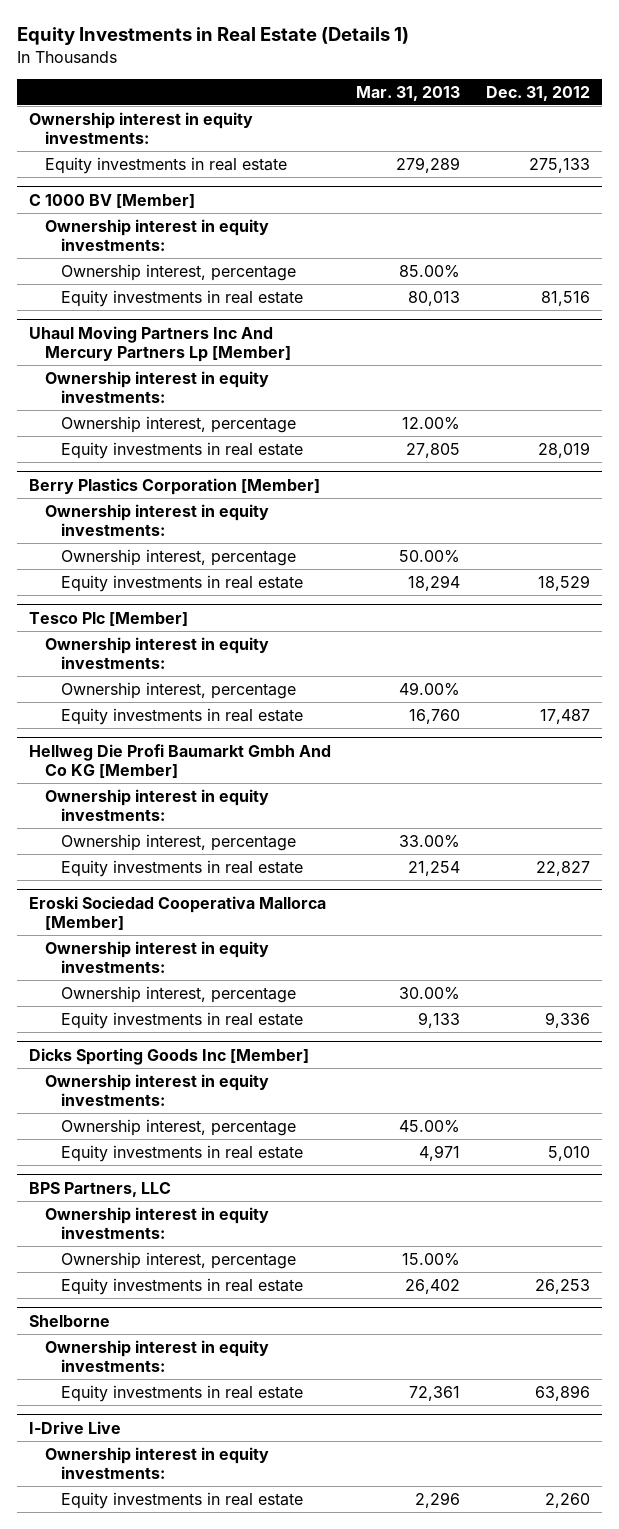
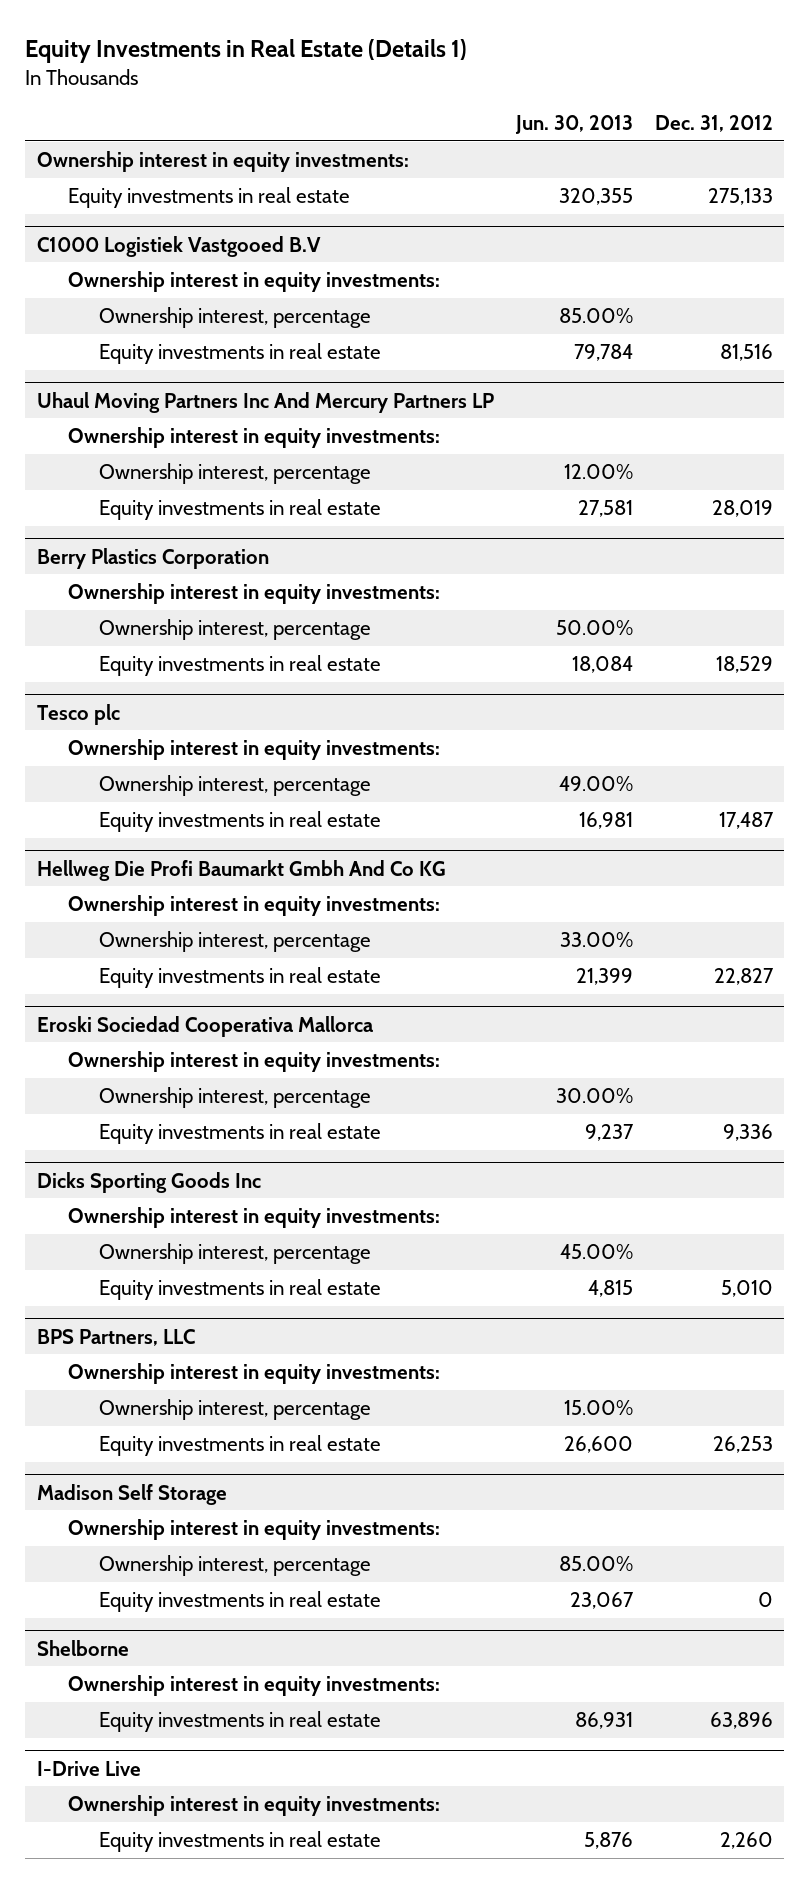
- | Mar. 31, 2013 | Dec. 31, 2012
+ | Jun. 30, 2013 | Dec. 31, 2012
- C 1000 BV [Member]
+ C1000 Logistiek Vastgooed B.V
- Uhaul Moving Partners Inc And Mercury Partners Lp [Member]
+ Uhaul Moving Partners Inc And Mercury Partners LP
- Berry Plastics Corporation [Member]
+ Berry Plastics Corporation
- Tesco Plc [Member]
+ Tesco plc
- Hellweg Die Profi Baumarkt Gmbh And Co KG [Member]
+ Hellweg Die Profi Baumarkt Gmbh And Co KG
- Eroski Sociedad Cooperativa Mallorca [Member]
+ Eroski Sociedad Cooperativa Mallorca
- Dicks Sporting Goods Inc [Member]
+ Dicks Sporting Goods Inc
+ Madison Self Storage
+ Ownership interest in equity investments:
+ Ownership interest, percentage | 85.00% |
+ Equity investments in real estate | 23,067 | 0

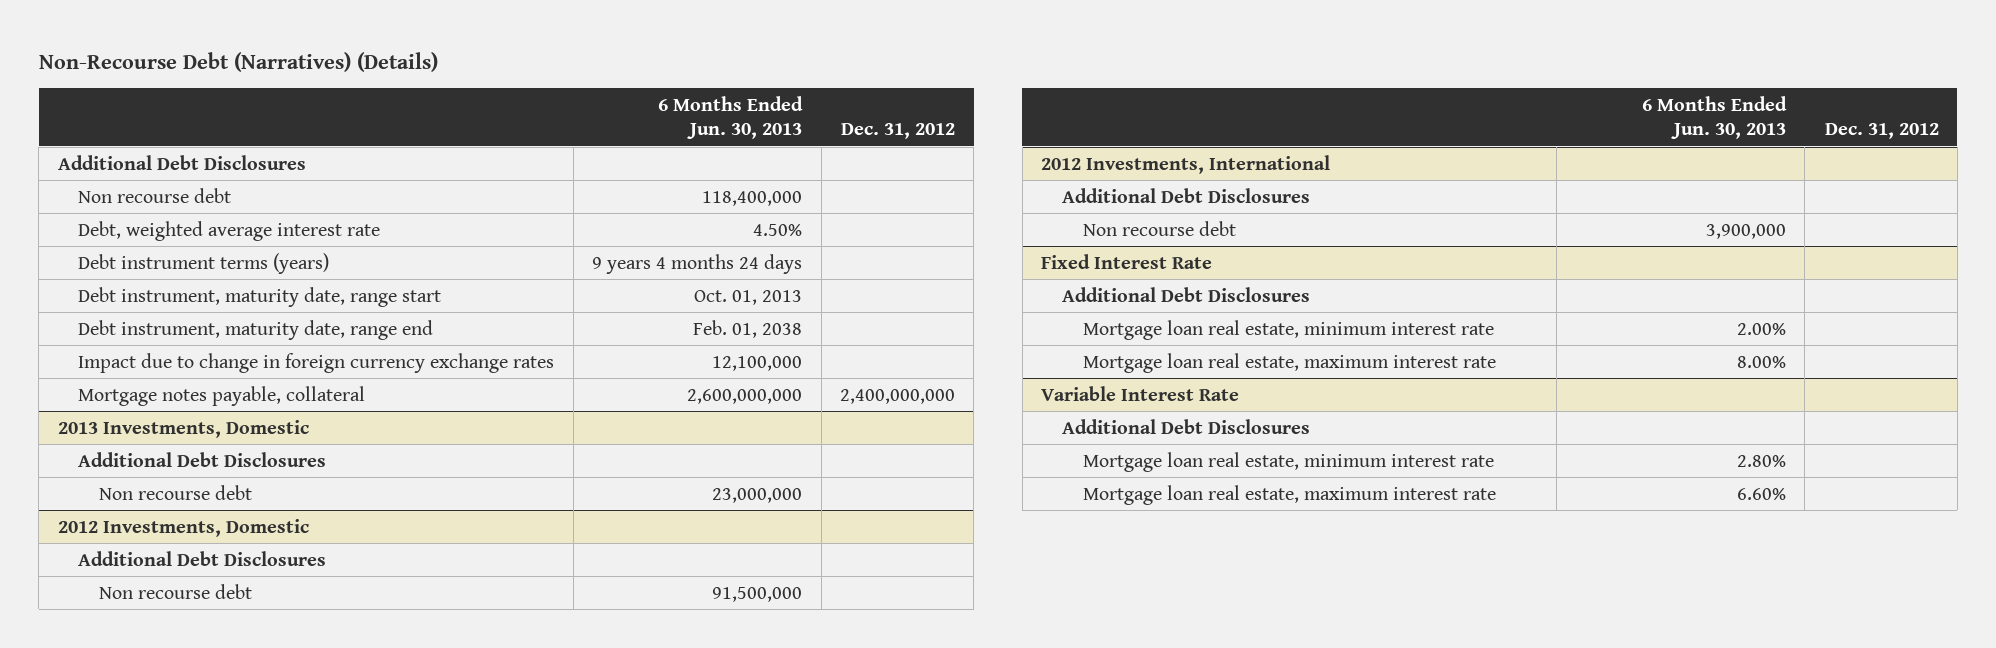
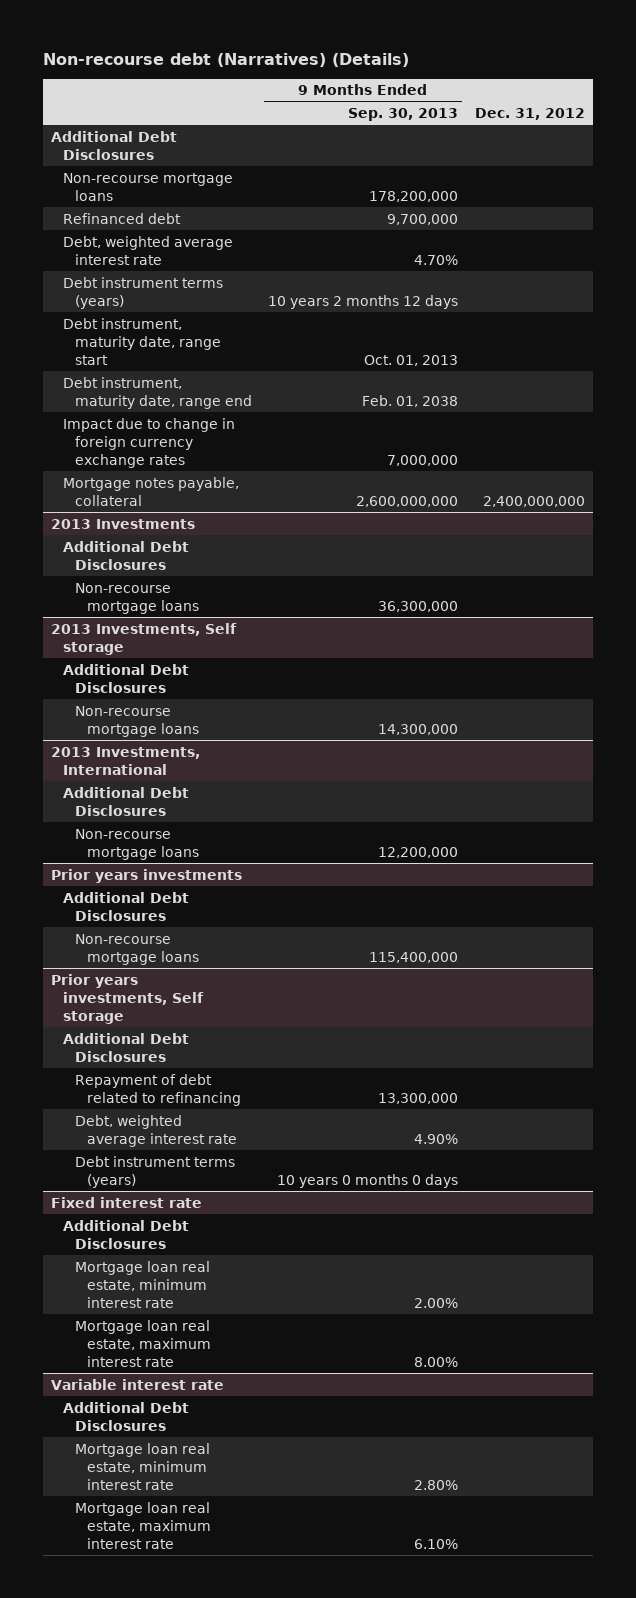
- Non-Recourse Debt (Narratives) (Details)
+ Non-recourse debt (Narratives) (Details)
- | 6 Months Ended Jun. 30, 2013 | Dec. 31, 2012
+ | 9 Months Ended Sep. 30, 2013 | Dec. 31, 2012
- Non recourse debt | 118,400,000 |
+ Non-recourse mortgage loans | 178,200,000 |
+ Refinanced debt | 9,700,000 |
- 2013 Investments, Domestic
+ 2013 Investments
- Non recourse debt | 23,000,000 |
- 2012 Investments, Domestic
- Additional Debt Disclosures
- Non recourse debt | 91,500,000 |
- 2012 Investments, International
+ Non-recourse mortgage loans | 36,300,000 |
+ 2013 Investments, Self storage
+ Additional Debt Disclosures
+ Non-recourse mortgage loans | 14,300,000 |
+ 2013 Investments, International
- Non recourse debt | 3,900,000 |
- Fixed Interest Rate
+ Non-recourse mortgage loans | 12,200,000 |
+ Prior years investments
+ Additional Debt Disclosures
+ Non-recourse mortgage loans | 115,400,000 |
+ Prior years investments, Self storage
+ Additional Debt Disclosures
+ Repayment of debt related to refinancing | 13,300,000 |
+ Debt, weighted average interest rate | 4.90% |
+ Debt instrument terms (years) | 10 years 0 months 0 days |
+ Fixed interest rate
- Variable Interest Rate
+ Variable interest rate

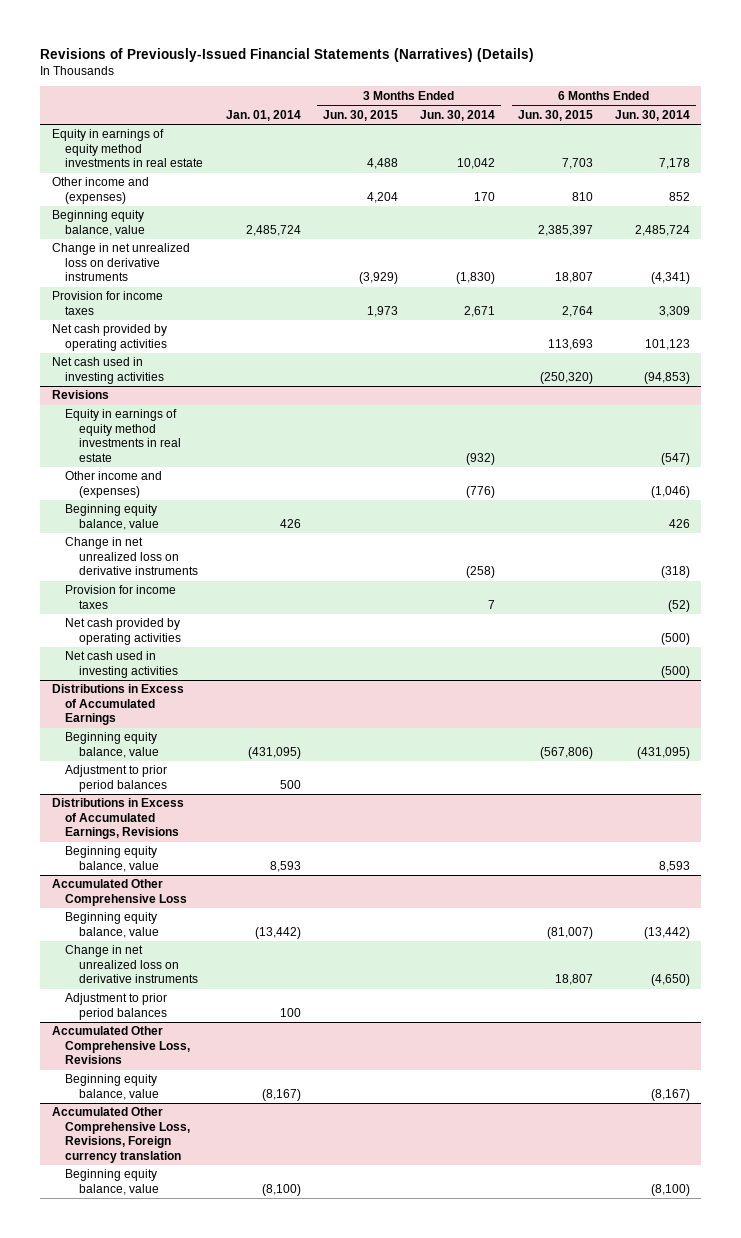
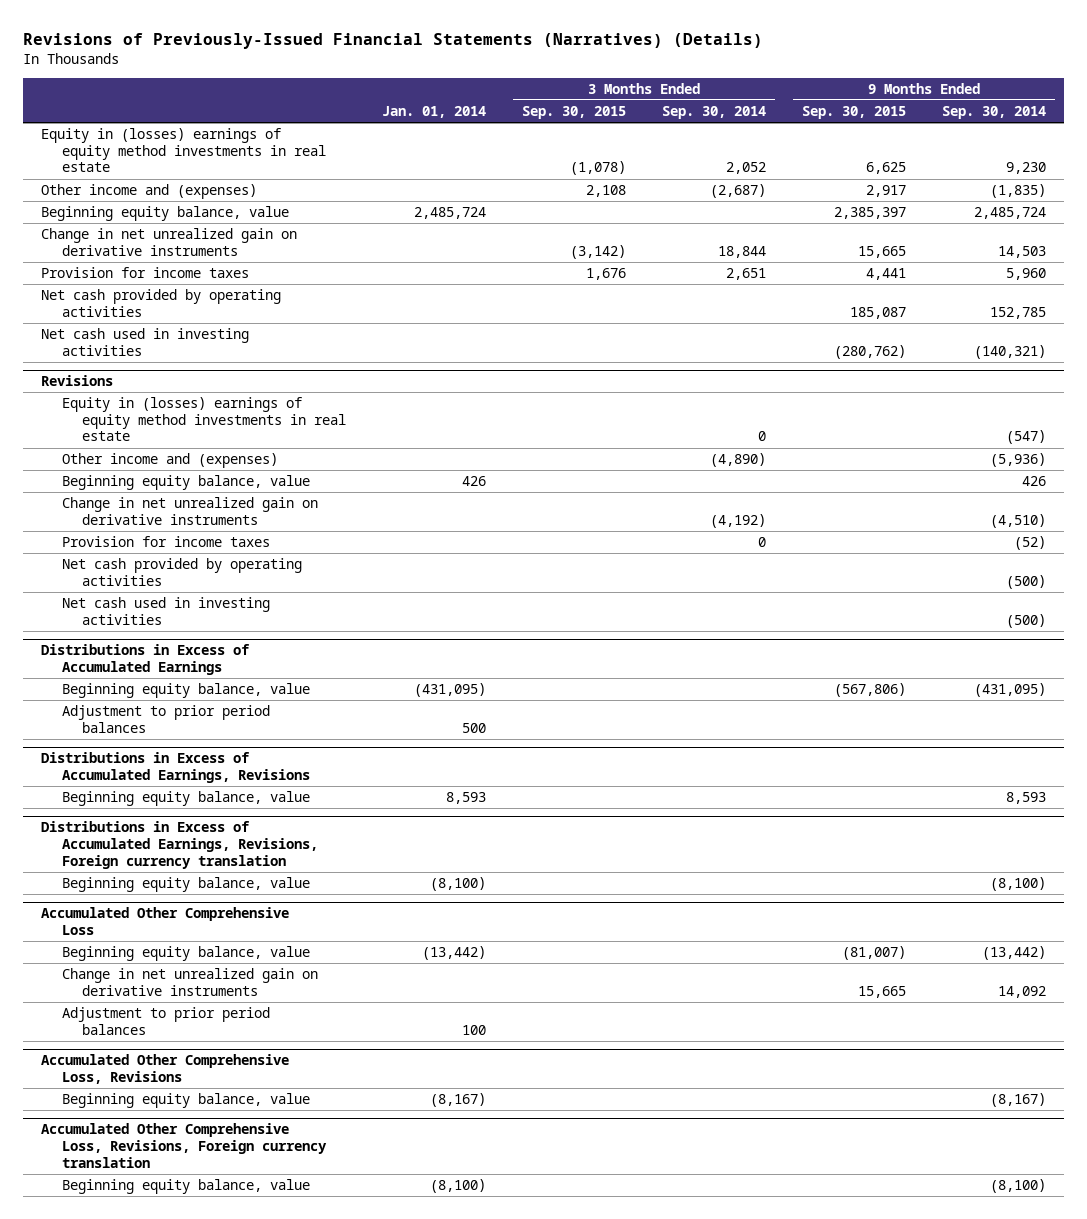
- | Jan. 01, 2014 | 3 Months Ended Jun. 30, 2015 | 3 Months Ended Jun. 30, 2014 | 6 Months Ended Jun. 30, 2015 | 6 Months Ended Jun. 30, 2014
+ | Jan. 01, 2014 | 3 Months Ended Sep. 30, 2015 | 3 Months Ended Sep. 30, 2014 | 9 Months Ended Sep. 30, 2015 | 9 Months Ended Sep. 30, 2014
- Equity in earnings of equity method investments in real estate | | 4,488 | 10,042 | 7,703 | 7,178
+ Equity in (losses) earnings of equity method investments in real estate | | (1,078) | 2,052 | 6,625 | 9,230
- Change in net unrealized loss on derivative instruments | | (3,929) | (1,830) | 18,807 | (4,341)
+ Change in net unrealized gain on derivative instruments | | (3,142) | 18,844 | 15,665 | 14,503
@ Revisions
- Equity in earnings of equity method investments in real estate | | | (932) | | (547)
+ Equity in (losses) earnings of equity method investments in real estate | | | 0 | | (547)
- Change in net unrealized loss on derivative instruments | | | (258) | | (318)
+ Change in net unrealized gain on derivative instruments | | | (4,192) | | (4,510)
+ Distributions in Excess of Accumulated Earnings, Revisions, Foreign currency translation
+ Beginning equity balance, value | (8,100) | | | | (8,100)
@ Accumulated Other Comprehensive Loss
- Change in net unrealized loss on derivative instruments | | | | 18,807 | (4,650)
+ Change in net unrealized gain on derivative instruments | | | | 15,665 | 14,092

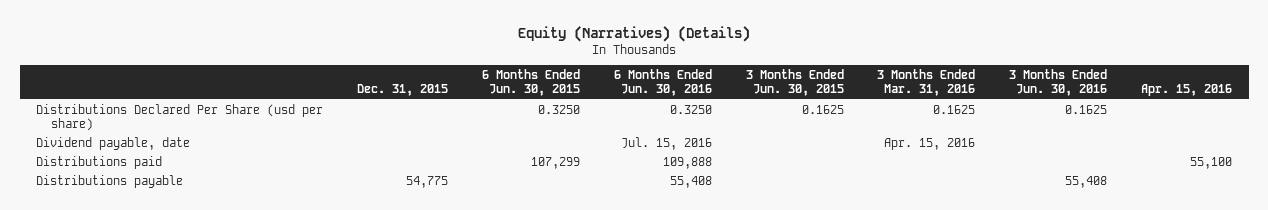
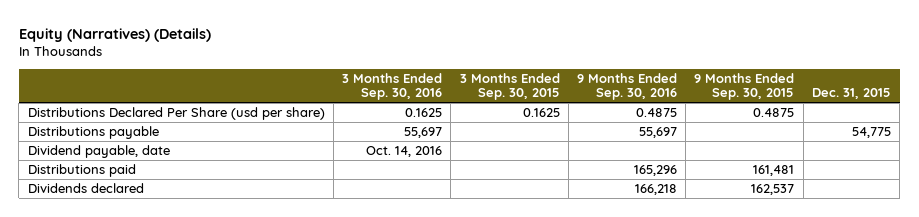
- | Dec. 31, 2015 | 6 Months Ended Jun. 30, 2015 | 6 Months Ended Jun. 30, 2016 | 3 Months Ended Jun. 30, 2015 | 3 Months Ended Mar. 31, 2016 | 3 Months Ended Jun. 30, 2016 | Apr. 15, 2016
+ | 3 Months Ended Sep. 30, 2016 | 3 Months Ended Sep. 30, 2015 | 9 Months Ended Sep. 30, 2016 | 9 Months Ended Sep. 30, 2015 | Dec. 31, 2015
moved up: Distributions payable | 55,697 | | 55,697 | | 54,775
+ Dividends declared | | | 166,218 | 162,537 |

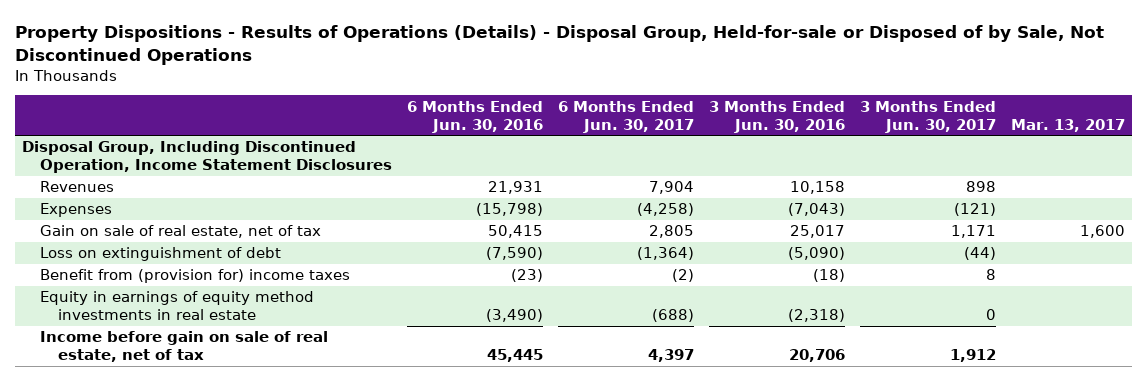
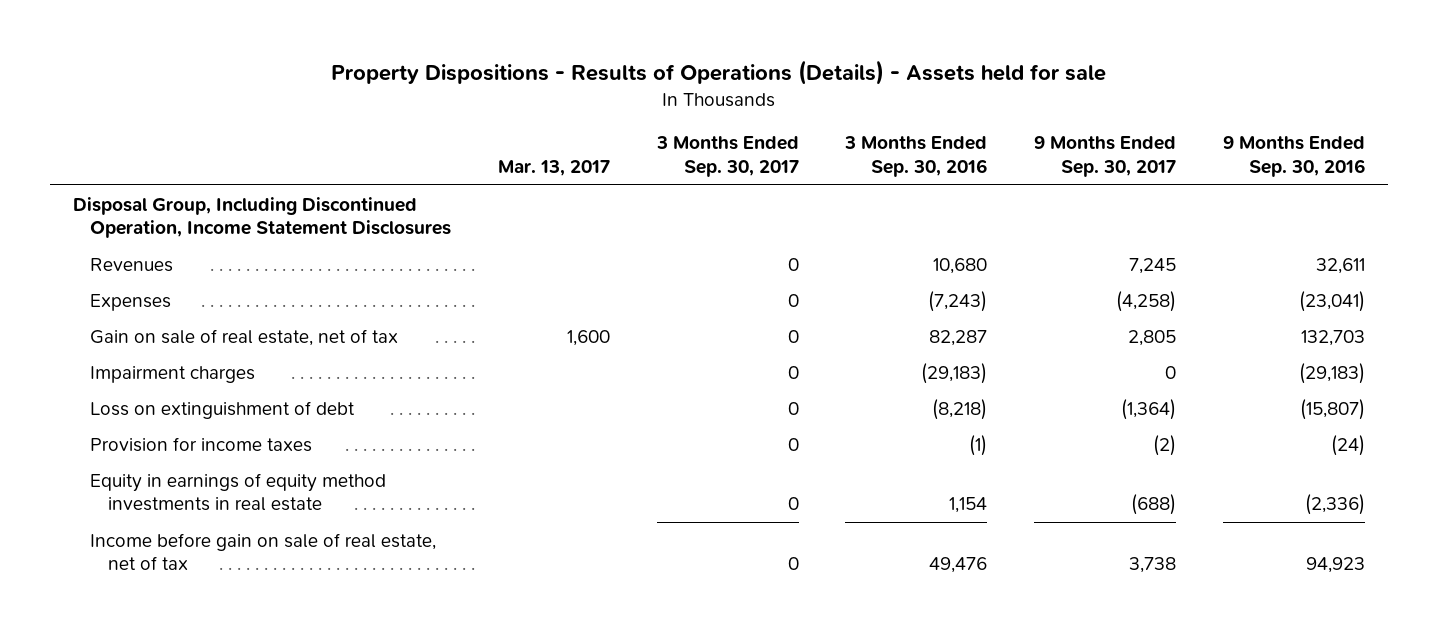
- Property Dispositions - Results of Operations (Details) - Disposal Group, Held-for-sale or Disposed of by Sale, Not Discontinued Operations
+ Property Dispositions - Results of Operations (Details) - Assets held for sale
- | 6 Months Ended Jun. 30, 2016 | 6 Months Ended Jun. 30, 2017 | 3 Months Ended Jun. 30, 2016 | 3 Months Ended Jun. 30, 2017 | Mar. 13, 2017
+ | Mar. 13, 2017 | 3 Months Ended Sep. 30, 2017 | 3 Months Ended Sep. 30, 2016 | 9 Months Ended Sep. 30, 2017 | 9 Months Ended Sep. 30, 2016
+ Impairment charges | | 0 | (29,183) | 0 | (29,183)
- Benefit from (provision for) income taxes | (23) | (2) | (18) | 8 |
+ Provision for income taxes | | 0 | (1) | (2) | (24)

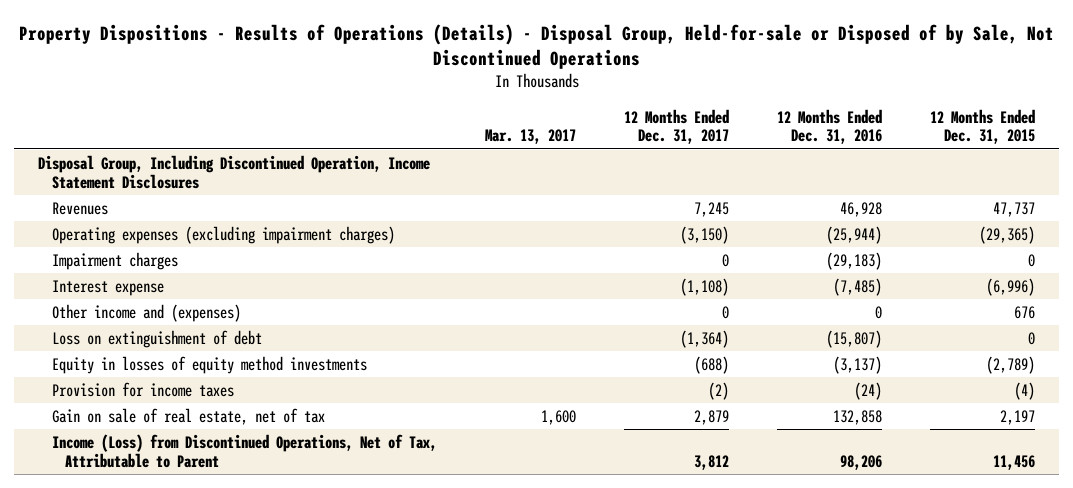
- Property Dispositions - Results of Operations (Details) - Assets held for sale
+ Property Dispositions - Results of Operations (Details) - Disposal Group, Held-for-sale or Disposed of by Sale, Not Discontinued Operations
- | Mar. 13, 2017 | 3 Months Ended Sep. 30, 2017 | 3 Months Ended Sep. 30, 2016 | 9 Months Ended Sep. 30, 2017 | 9 Months Ended Sep. 30, 2016
+ | Mar. 13, 2017 | 12 Months Ended Dec. 31, 2017 | 12 Months Ended Dec. 31, 2016 | 12 Months Ended Dec. 31, 2015
- Expenses | | 0 | (7,243) | (4,258) | (23,041)
+ Operating expenses (excluding impairment charges) | | (3,150) | (25,944) | (29,365)
+ Interest expense | | (1,108) | (7,485) | (6,996)
+ Other income and (expenses) | | 0 | 0 | 676
+ Equity in losses of equity method investments | | (688) | (3,137) | (2,789)
- Equity in earnings of equity method investments in real estate | | 0 | 1,154 | (688) | (2,336)
- Income before gain on sale of real estate, net of tax | | 0 | 49,476 | 3,738 | 94,923
moved down: Gain on sale of real estate, net of tax | 1,600 | 2,879 | 132,858 | 2,197
+ Income (Loss) from Discontinued Operations, Net of Tax, Attributable to Parent | | 3,812 | 98,206 | 11,456

